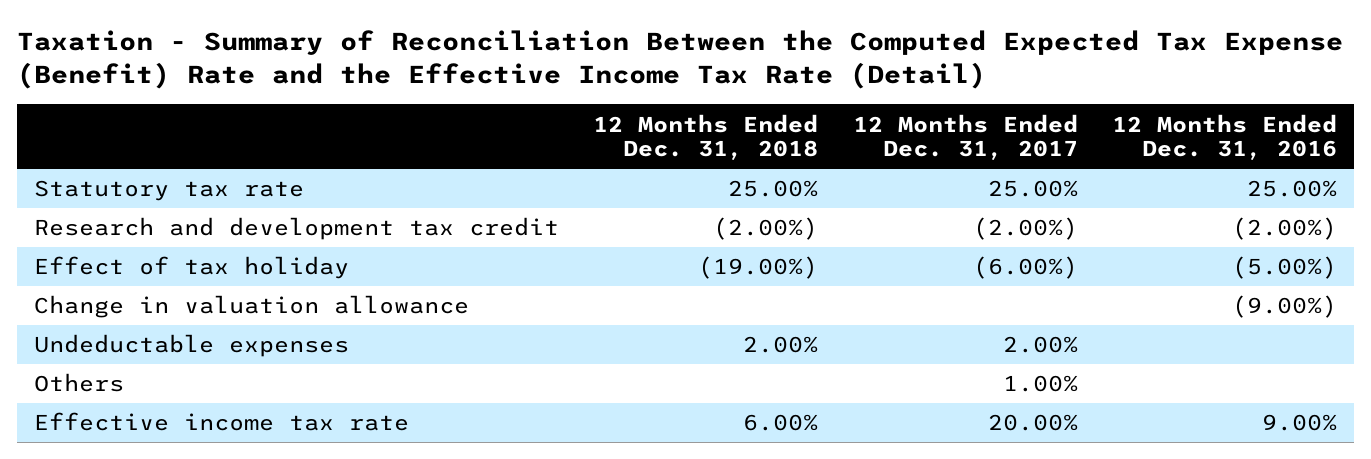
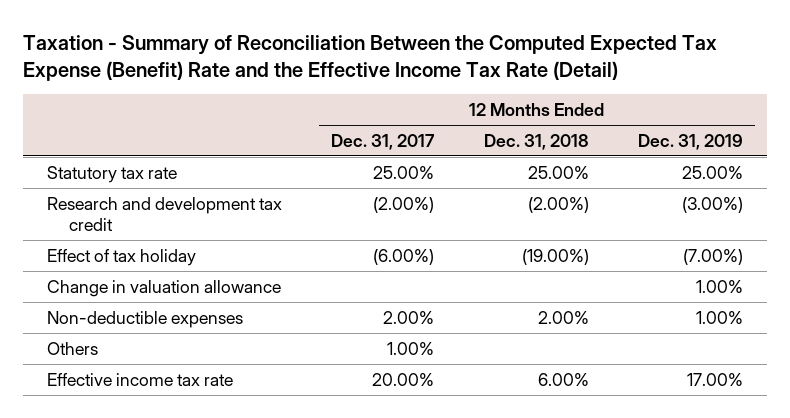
- | 12 Months Ended Dec. 31, 2018 | 12 Months Ended Dec. 31, 2017 | 12 Months Ended Dec. 31, 2016
+ | 12 Months Ended Dec. 31, 2017 | 12 Months Ended Dec. 31, 2018 | 12 Months Ended Dec. 31, 2019
- Undeductable expenses | 2.00% | 2.00% |
+ Non-deductible expenses | 2.00% | 2.00% | 1.00%

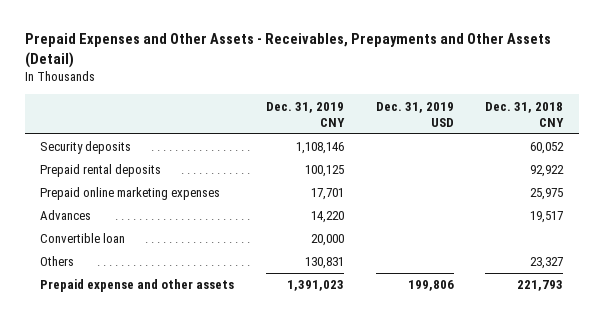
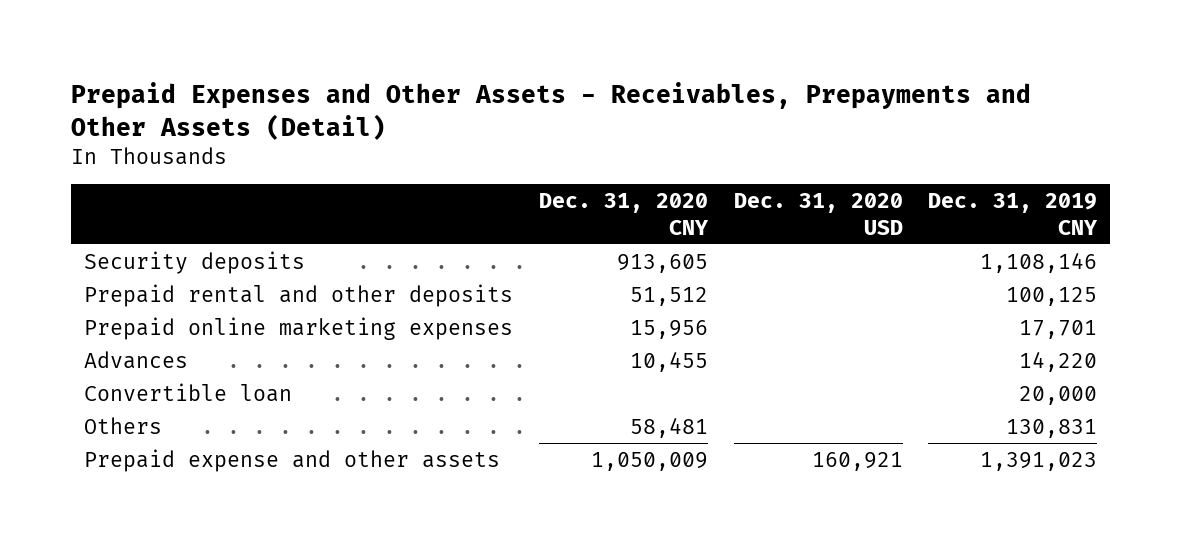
- | Dec. 31, 2019 CNY | Dec. 31, 2019 USD | Dec. 31, 2018 CNY
+ | Dec. 31, 2020 CNY | Dec. 31, 2020 USD | Dec. 31, 2019 CNY
- Prepaid rental deposits | 100,125 | | 92,922
+ Prepaid rental and other deposits | 51,512 | | 100,125

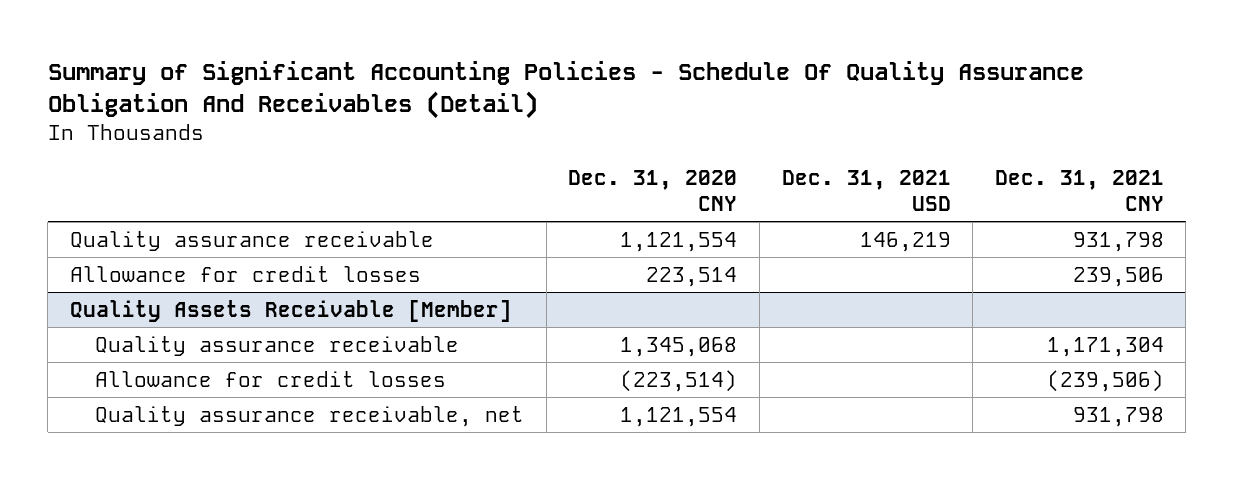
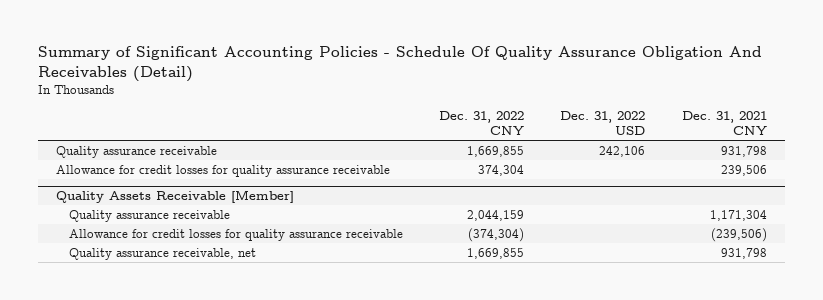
- | Dec. 31, 2020 CNY | Dec. 31, 2021 USD | Dec. 31, 2021 CNY
+ | Dec. 31, 2022 CNY | Dec. 31, 2022 USD | Dec. 31, 2021 CNY
- Allowance for credit losses | 223,514 | | 239,506
+ Allowance for credit losses for quality assurance receivable | 374,304 | | 239,506
@ Quality Assets Receivable [Member]
- Allowance for credit losses | (223,514) | | (239,506)
+ Allowance for credit losses for quality assurance receivable | (374,304) | | (239,506)

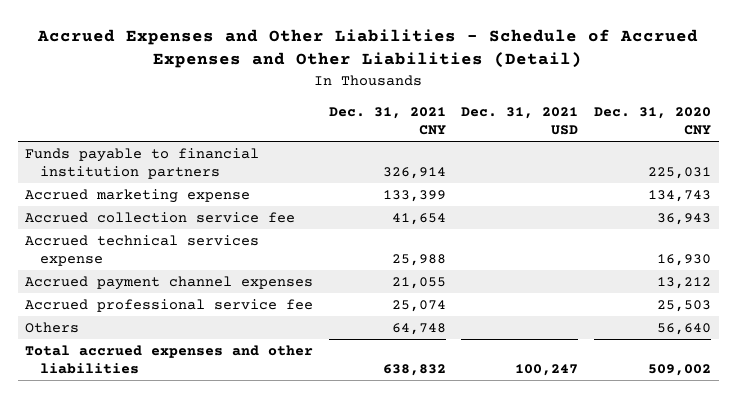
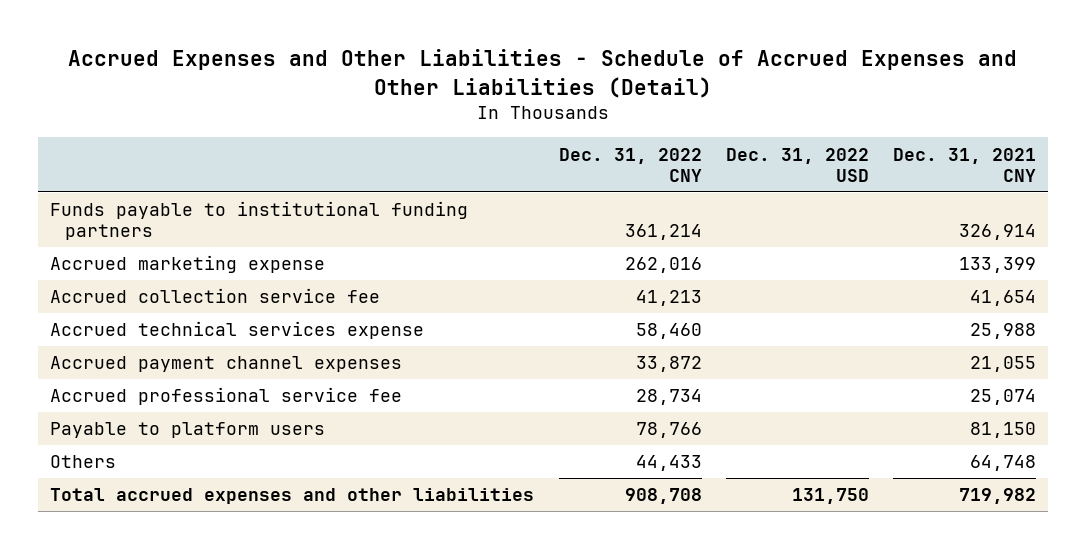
- | Dec. 31, 2021 CNY | Dec. 31, 2021 USD | Dec. 31, 2020 CNY
+ | Dec. 31, 2022 CNY | Dec. 31, 2022 USD | Dec. 31, 2021 CNY
- Funds payable to financial institution partners | 326,914 | | 225,031
+ Funds payable to institutional funding partners | 361,214 | | 326,914
+ Payable to platform users | 78,766 | | 81,150
- Total accrued expenses and other liabilities | 638,832 | 100,247 | 509,002
+ Total accrued expenses and other liabilities | 908,708 | 131,750 | 719,982

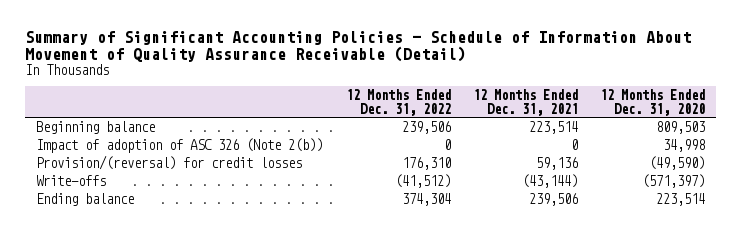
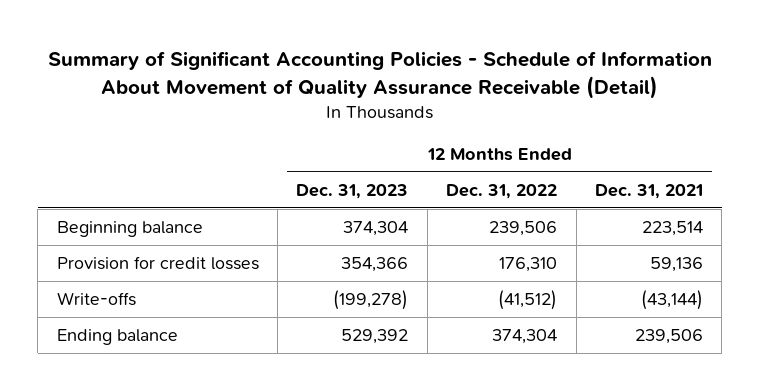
- | 12 Months Ended Dec. 31, 2022 | 12 Months Ended Dec. 31, 2021 | 12 Months Ended Dec. 31, 2020
+ | 12 Months Ended Dec. 31, 2023 | 12 Months Ended Dec. 31, 2022 | 12 Months Ended Dec. 31, 2021
- Impact of adoption of ASC 326 (Note 2(b)) | 0 | 0 | 34,998
- Provision/(reversal) for credit losses | 176,310 | 59,136 | (49,590)
+ Provision for credit losses | 354,366 | 176,310 | 59,136

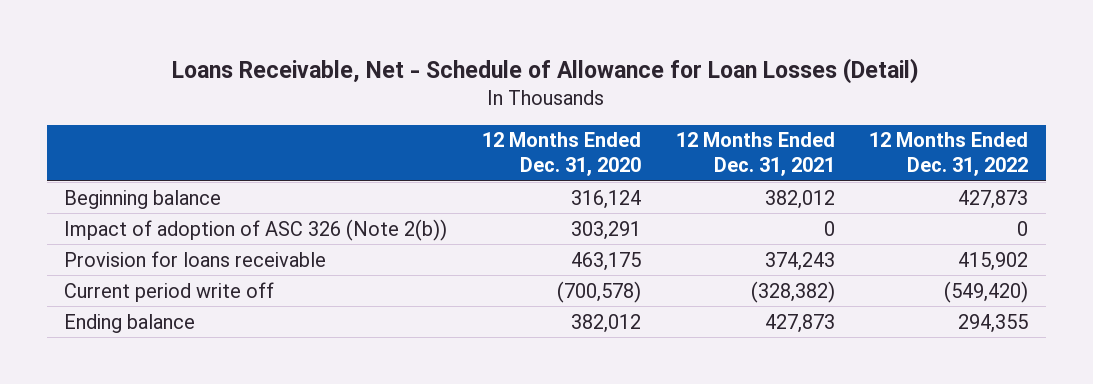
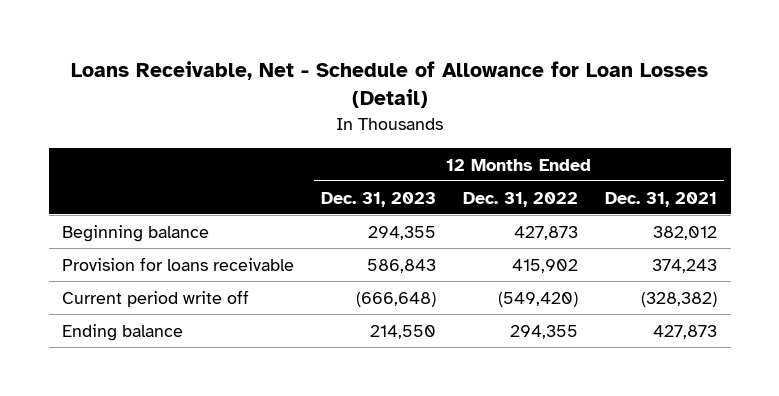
- | 12 Months Ended Dec. 31, 2020 | 12 Months Ended Dec. 31, 2021 | 12 Months Ended Dec. 31, 2022
+ | 12 Months Ended Dec. 31, 2023 | 12 Months Ended Dec. 31, 2022 | 12 Months Ended Dec. 31, 2021
- Impact of adoption of ASC 326 (Note 2(b)) | 303,291 | 0 | 0

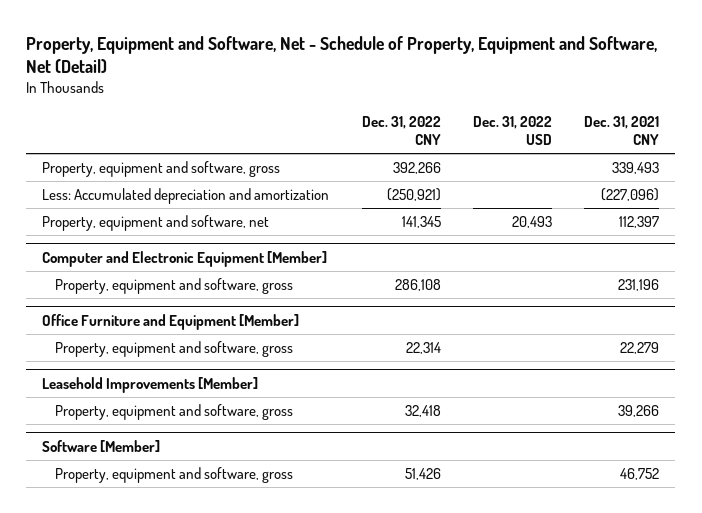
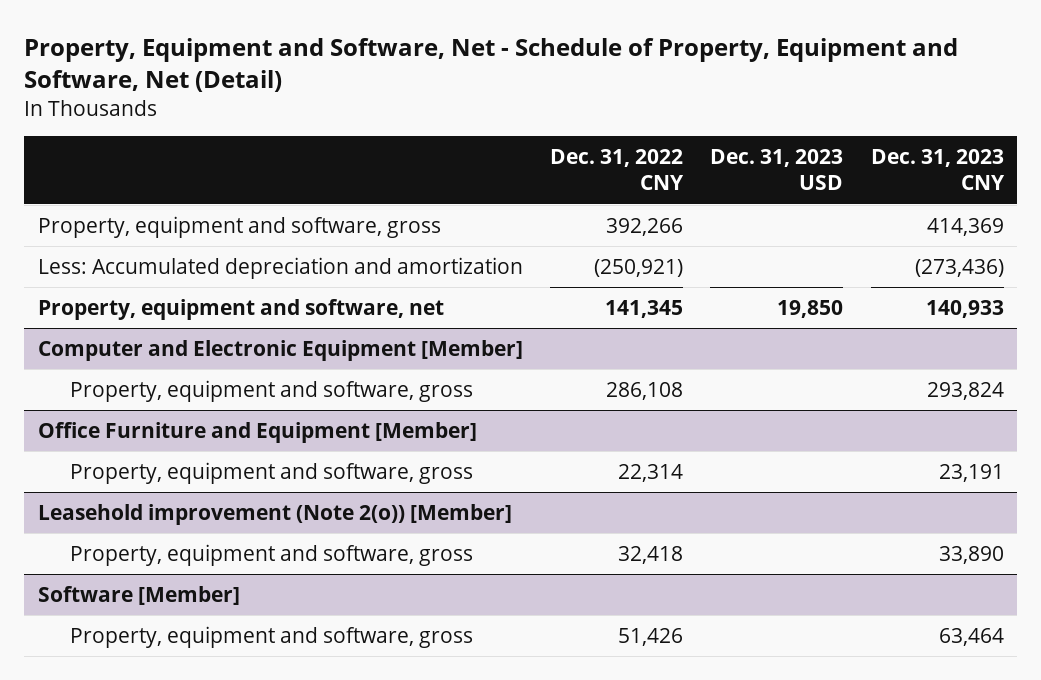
- | Dec. 31, 2022 CNY | Dec. 31, 2022 USD | Dec. 31, 2021 CNY
+ | Dec. 31, 2022 CNY | Dec. 31, 2023 USD | Dec. 31, 2023 CNY
- Leasehold Improvements [Member]
+ Leasehold improvement (Note 2(o)) [Member]

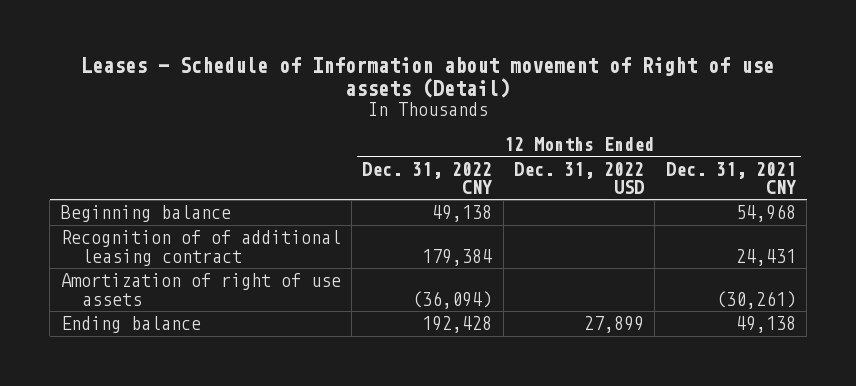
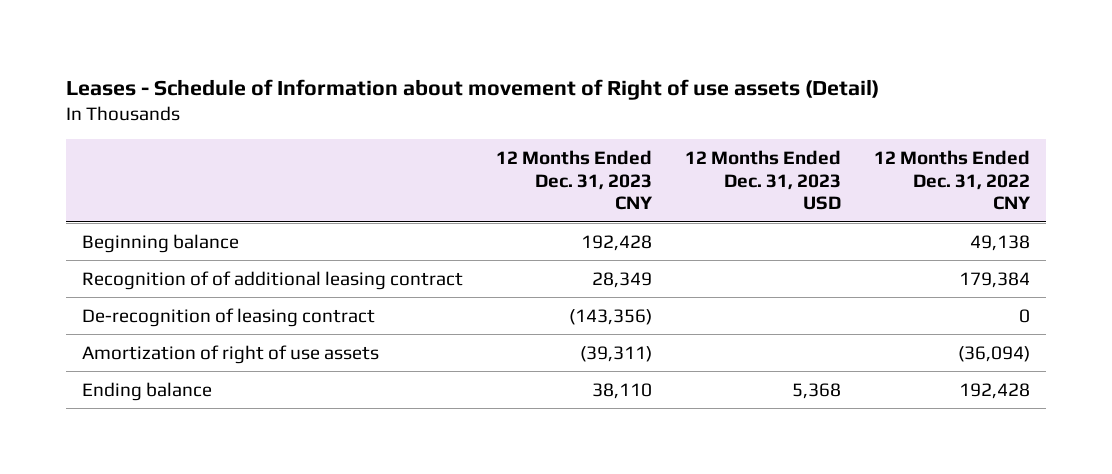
- | 12 Months Ended Dec. 31, 2022 CNY | 12 Months Ended Dec. 31, 2022 USD | 12 Months Ended Dec. 31, 2021 CNY
+ | 12 Months Ended Dec. 31, 2023 CNY | 12 Months Ended Dec. 31, 2023 USD | 12 Months Ended Dec. 31, 2022 CNY
+ De-recognition of leasing contract | (143,356) | | 0

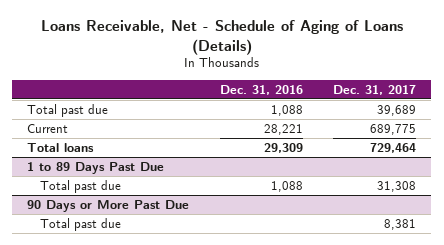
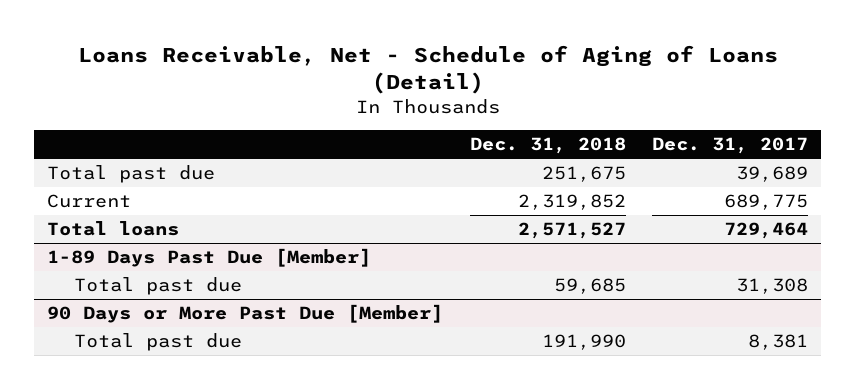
- Loans Receivable, Net - Schedule of Aging of Loans (Details)
+ Loans Receivable, Net - Schedule of Aging of Loans (Detail)
- | Dec. 31, 2016 | Dec. 31, 2017
+ | Dec. 31, 2018 | Dec. 31, 2017
- 1 to 89 Days Past Due
+ 1-89 Days Past Due [Member]
- 90 Days or More Past Due
+ 90 Days or More Past Due [Member]

